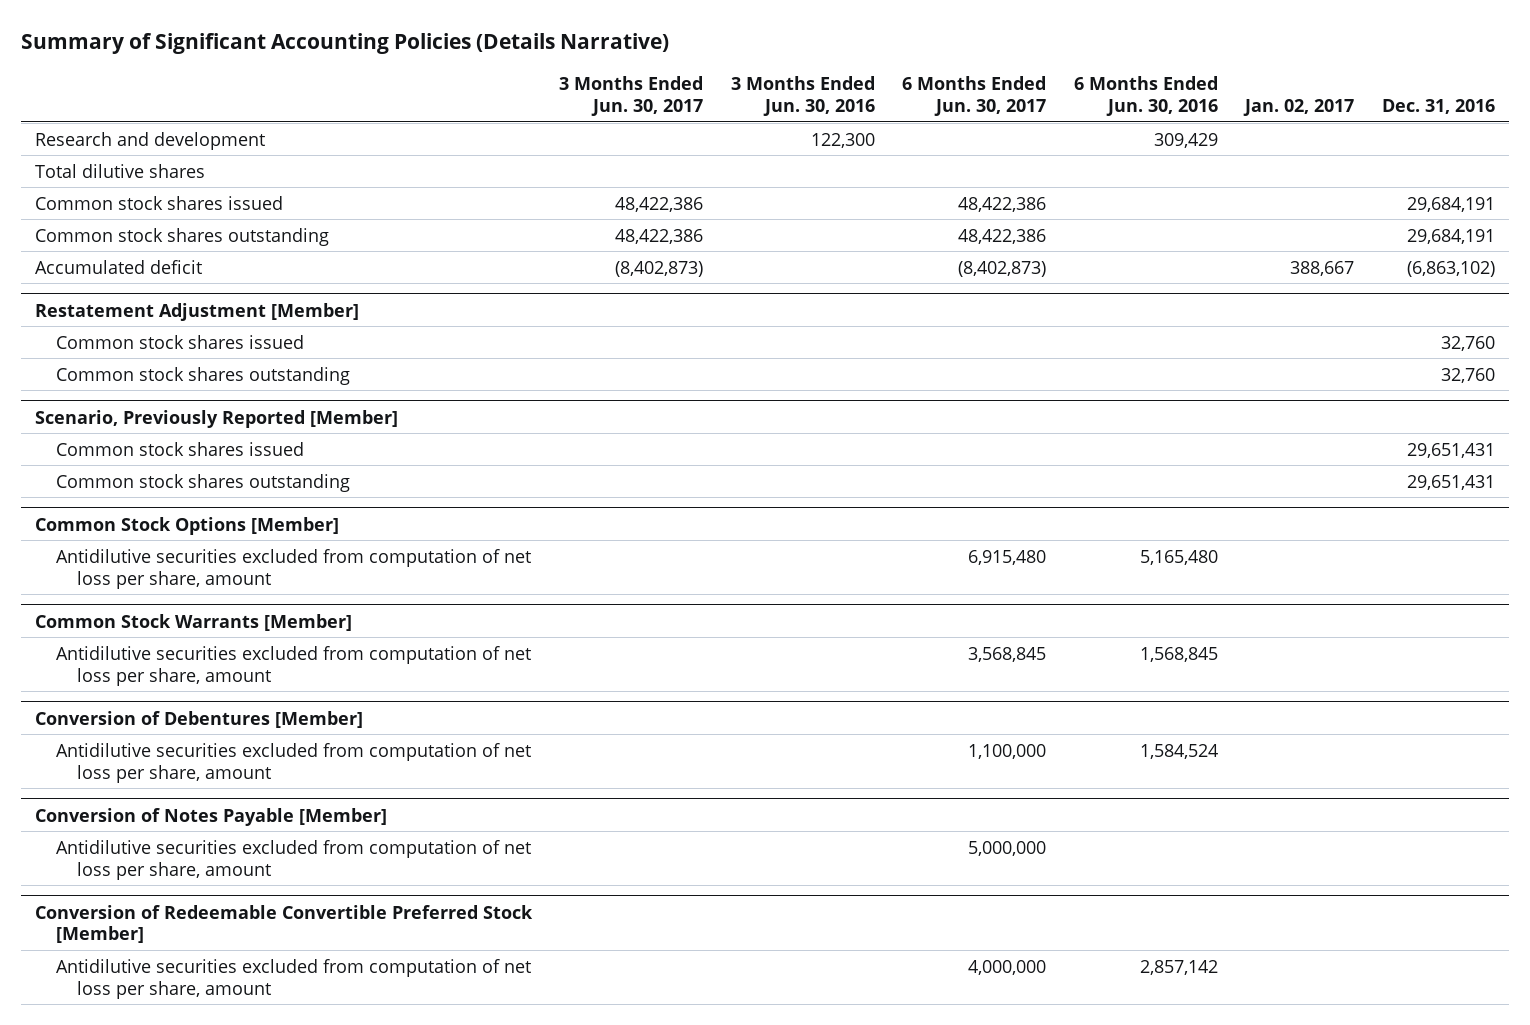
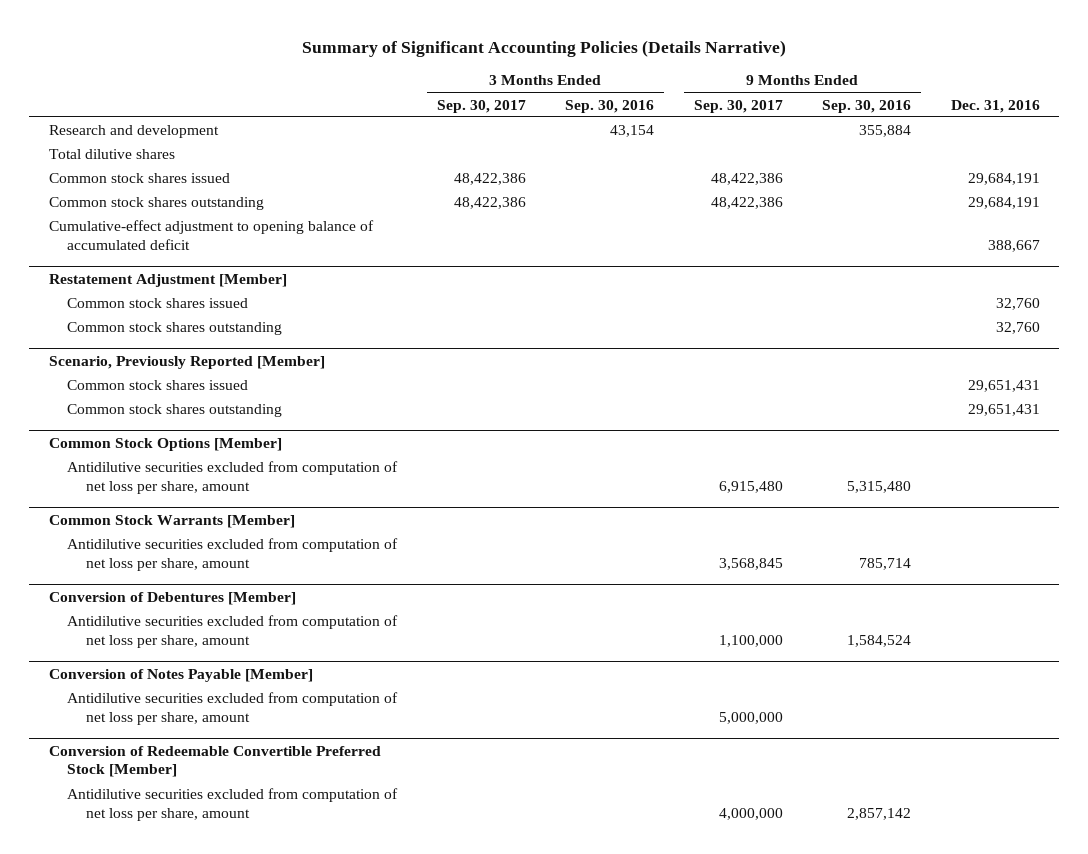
- | 3 Months Ended Jun. 30, 2017 | 3 Months Ended Jun. 30, 2016 | 6 Months Ended Jun. 30, 2017 | 6 Months Ended Jun. 30, 2016 | Jan. 02, 2017 | Dec. 31, 2016
+ | 3 Months Ended Sep. 30, 2017 | 3 Months Ended Sep. 30, 2016 | 9 Months Ended Sep. 30, 2017 | 9 Months Ended Sep. 30, 2016 | Dec. 31, 2016
- Accumulated deficit | (8,402,873) | | (8,402,873) | | 388,667 | (6,863,102)
+ Cumulative-effect adjustment to opening balance of accumulated deficit | | | | | 388,667

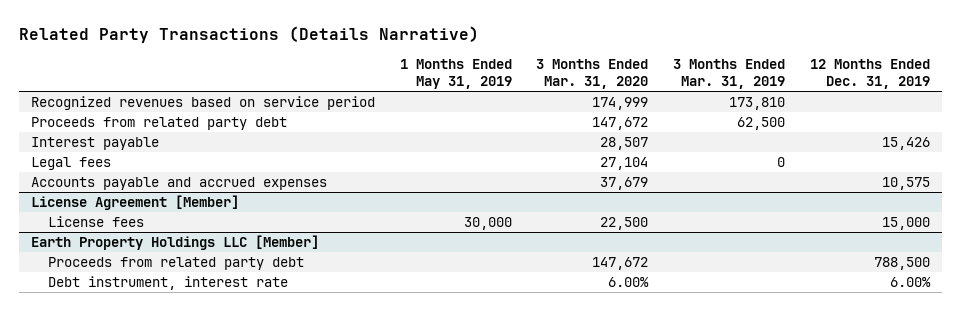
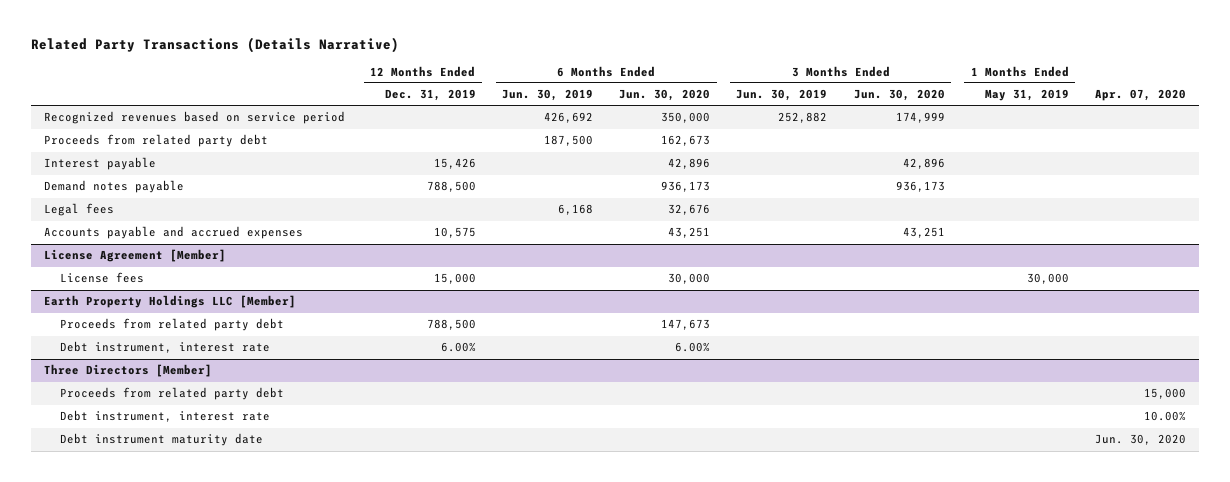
- | 1 Months Ended May 31, 2019 | 3 Months Ended Mar. 31, 2020 | 3 Months Ended Mar. 31, 2019 | 12 Months Ended Dec. 31, 2019
+ | 12 Months Ended Dec. 31, 2019 | 6 Months Ended Jun. 30, 2019 | 6 Months Ended Jun. 30, 2020 | 3 Months Ended Jun. 30, 2019 | 3 Months Ended Jun. 30, 2020 | 1 Months Ended May 31, 2019 | Apr. 07, 2020
+ Demand notes payable | 788,500 | | 936,173 | | 936,173 | |
+ Three Directors [Member]
+ Proceeds from related party debt | | | | | | | 15,000
+ Debt instrument, interest rate | | | | | | | 10.00%
+ Debt instrument maturity date | | | | | | | Jun. 30, 2020

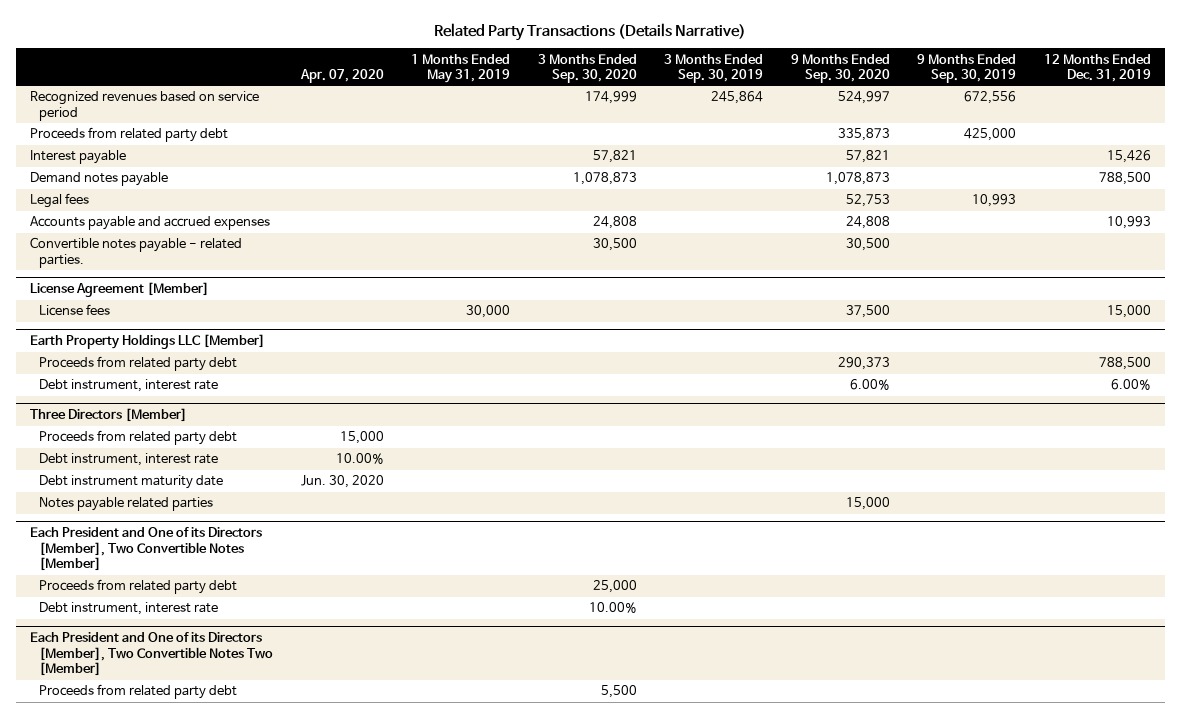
- | 12 Months Ended Dec. 31, 2019 | 6 Months Ended Jun. 30, 2019 | 6 Months Ended Jun. 30, 2020 | 3 Months Ended Jun. 30, 2019 | 3 Months Ended Jun. 30, 2020 | 1 Months Ended May 31, 2019 | Apr. 07, 2020
+ | Apr. 07, 2020 | 1 Months Ended May 31, 2019 | 3 Months Ended Sep. 30, 2020 | 3 Months Ended Sep. 30, 2019 | 9 Months Ended Sep. 30, 2020 | 9 Months Ended Sep. 30, 2019 | 12 Months Ended Dec. 31, 2019
- Accounts payable and accrued expenses | 10,575 | | 43,251 | | 43,251 | |
+ Accounts payable and accrued expenses | | | 24,808 | | 24,808 | | 10,993
+ Convertible notes payable - related parties. | | | 30,500 | | 30,500 | |
@ Three Directors [Member]
+ Notes payable related parties | | | | | 15,000 | |
+ Each President and One of its Directors [Member], Two Convertible Notes [Member]
+ Proceeds from related party debt | | | 25,000 | | | |
+ Debt instrument, interest rate | | | 10.00% | | | |
+ Each President and One of its Directors [Member], Two Convertible Notes Two [Member]
+ Proceeds from related party debt | | | 5,500 | | | |

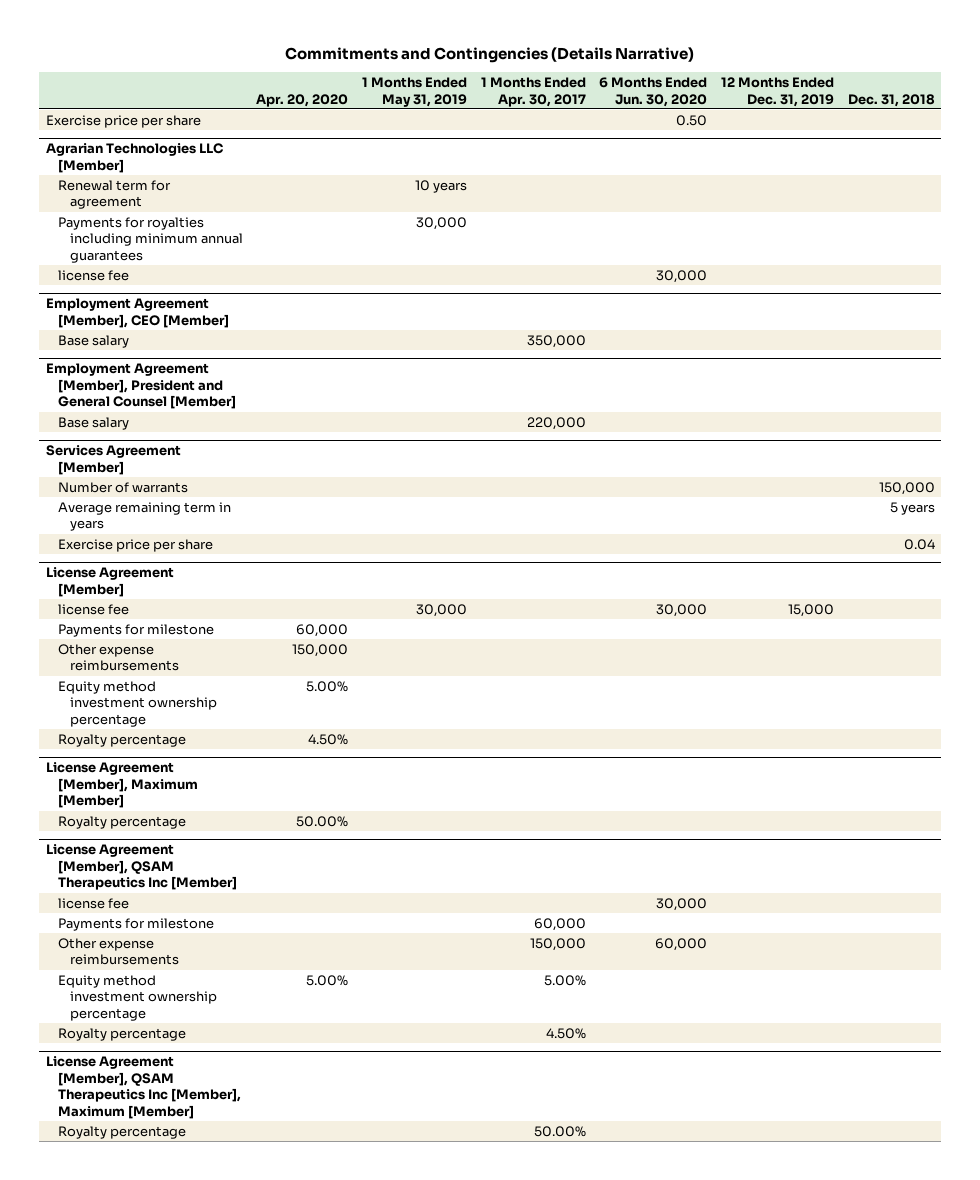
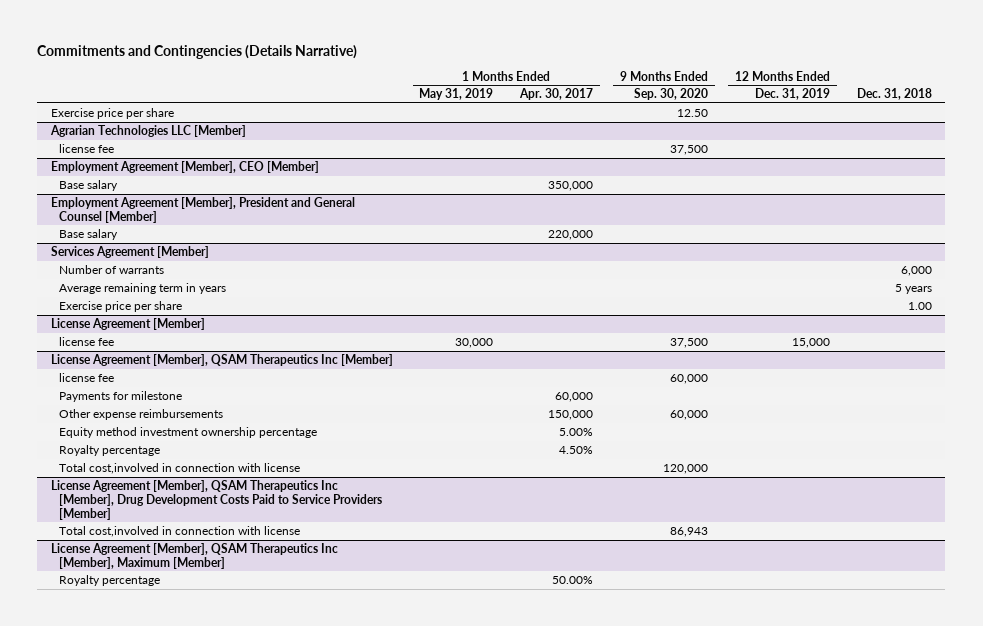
- | Apr. 20, 2020 | 1 Months Ended May 31, 2019 | 1 Months Ended Apr. 30, 2017 | 6 Months Ended Jun. 30, 2020 | 12 Months Ended Dec. 31, 2019 | Dec. 31, 2018
+ | 1 Months Ended May 31, 2019 | 1 Months Ended Apr. 30, 2017 | 9 Months Ended Sep. 30, 2020 | 12 Months Ended Dec. 31, 2019 | Dec. 31, 2018
@ Agrarian Technologies LLC [Member]
- Renewal term for agreement | | 10 years | | | |
- Payments for royalties including minimum annual guarantees | | 30,000 | | | |
@ Services Agreement [Member]
- Number of warrants | | | | | | 150,000
+ Number of warrants | | | | | 6,000
- Exercise price per share | | | | | | 0.04
+ Exercise price per share | | | | | 1.00
@ License Agreement [Member]
- Payments for milestone | 60,000 | | | | |
- Other expense reimbursements | 150,000 | | | | |
- Equity method investment ownership percentage | 5.00% | | | | |
- Royalty percentage | 4.50% | | | | |
- License Agreement [Member], Maximum [Member]
- Royalty percentage | 50.00% | | | | |
@ License Agreement [Member], QSAM Therapeutics Inc [Member]
+ Total cost,involved in connection with license | | | 120,000 | |
+ License Agreement [Member], QSAM Therapeutics Inc [Member], Drug Development Costs Paid to Service Providers [Member]
+ Total cost,involved in connection with license | | | 86,943 | |

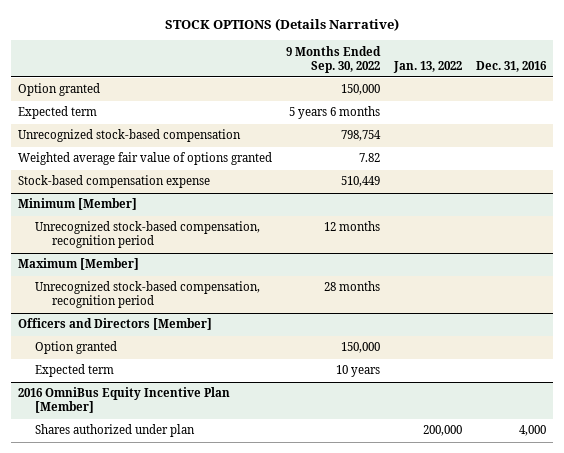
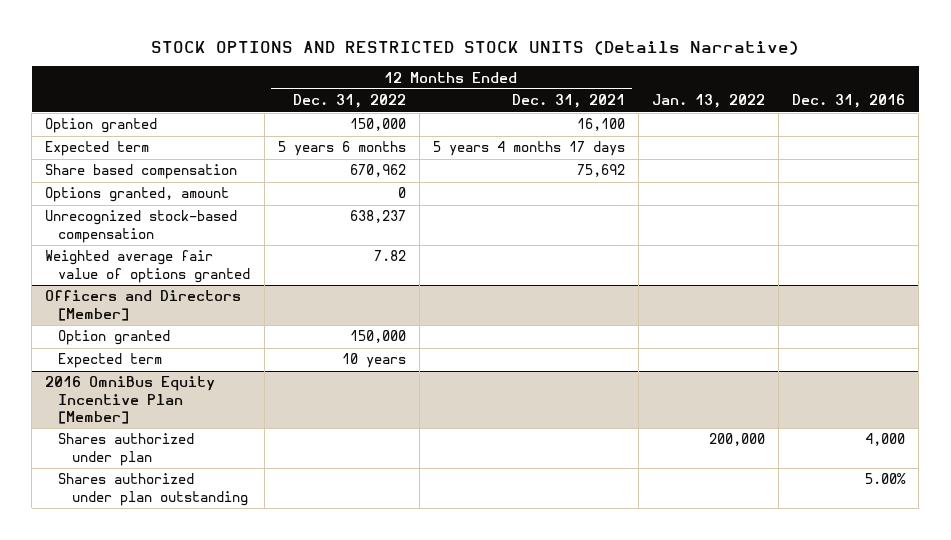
- STOCK OPTIONS (Details Narrative)
+ STOCK OPTIONS AND RESTRICTED STOCK UNITS (Details Narrative)
- | 9 Months Ended Sep. 30, 2022 | Jan. 13, 2022 | Dec. 31, 2016
+ | 12 Months Ended Dec. 31, 2022 | 12 Months Ended Dec. 31, 2021 | Jan. 13, 2022 | Dec. 31, 2016
+ Share based compensation | 670,962 | 75,692 | |
+ Options granted, amount | 0 | | |
- Stock-based compensation expense | 510,449 | |
- Minimum [Member]
- Unrecognized stock-based compensation, recognition period | 12 months | |
- Maximum [Member]
- Unrecognized stock-based compensation, recognition period | 28 months | |
@ 2016 OmniBus Equity Incentive Plan [Member]
+ Shares authorized under plan outstanding | | | | 5.00%

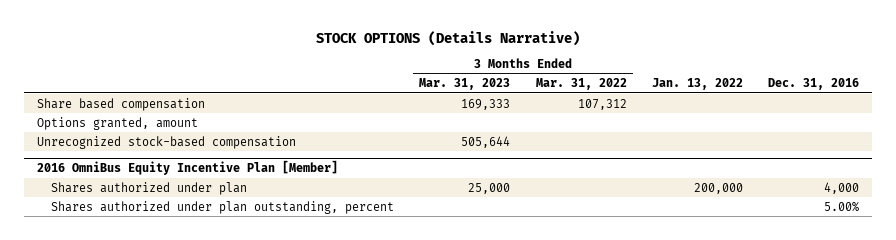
- STOCK OPTIONS AND RESTRICTED STOCK UNITS (Details Narrative)
+ STOCK OPTIONS (Details Narrative)
- | 12 Months Ended Dec. 31, 2022 | 12 Months Ended Dec. 31, 2021 | Jan. 13, 2022 | Dec. 31, 2016
+ | 3 Months Ended Mar. 31, 2023 | 3 Months Ended Mar. 31, 2022 | Jan. 13, 2022 | Dec. 31, 2016
- Option granted | 150,000 | 16,100 | |
- Expected term | 5 years 6 months | 5 years 4 months 17 days | |
- Weighted average fair value of options granted | 7.82 | | |
- Officers and Directors [Member]
- Option granted | 150,000 | | |
- Expected term | 10 years | | |
@ 2016 OmniBus Equity Incentive Plan [Member]
- Shares authorized under plan outstanding | | | | 5.00%
+ Shares authorized under plan outstanding, percent | | | | 5.00%

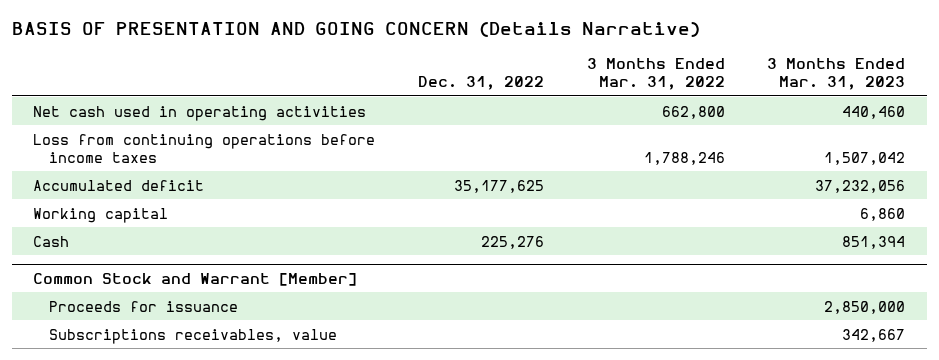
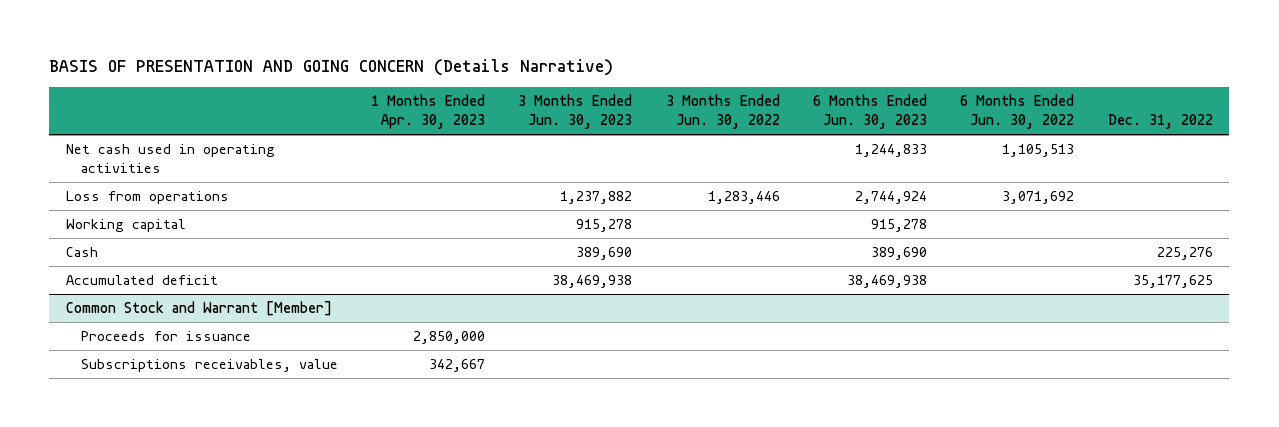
- | Dec. 31, 2022 | 3 Months Ended Mar. 31, 2022 | 3 Months Ended Mar. 31, 2023
+ | 1 Months Ended Apr. 30, 2023 | 3 Months Ended Jun. 30, 2023 | 3 Months Ended Jun. 30, 2022 | 6 Months Ended Jun. 30, 2023 | 6 Months Ended Jun. 30, 2022 | Dec. 31, 2022
- Loss from continuing operations before income taxes | | 1,788,246 | 1,507,042
+ Loss from operations | | 1,237,882 | 1,283,446 | 2,744,924 | 3,071,692 |
moved down: Accumulated deficit | | 38,469,938 | | 38,469,938 | | 35,177,625

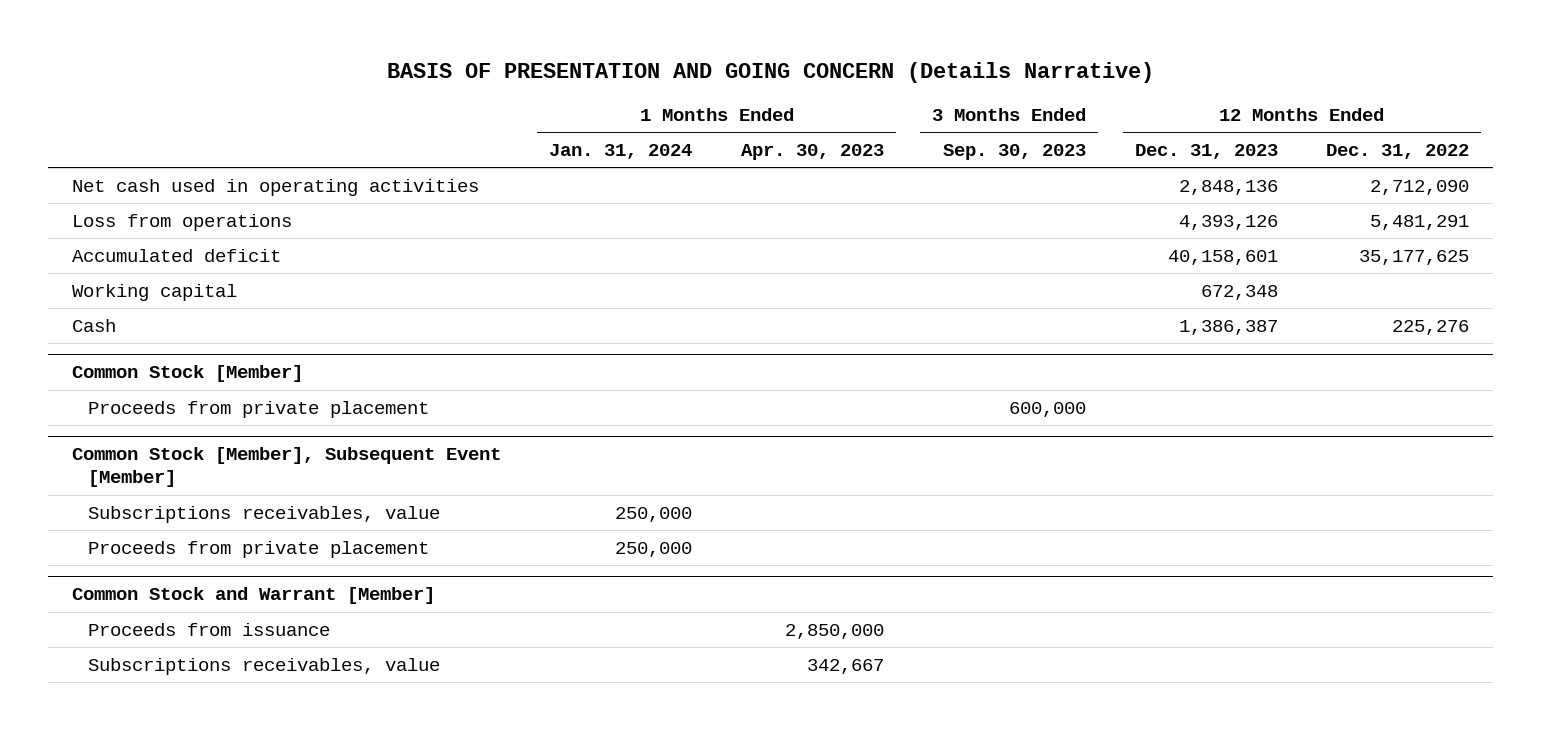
- | 1 Months Ended Apr. 30, 2023 | 3 Months Ended Jun. 30, 2023 | 3 Months Ended Jun. 30, 2022 | 6 Months Ended Jun. 30, 2023 | 6 Months Ended Jun. 30, 2022 | Dec. 31, 2022
+ | 1 Months Ended Jan. 31, 2024 | 1 Months Ended Apr. 30, 2023 | 3 Months Ended Sep. 30, 2023 | 12 Months Ended Dec. 31, 2023 | 12 Months Ended Dec. 31, 2022
moved up: Accumulated deficit | | | | 40,158,601 | 35,177,625
+ Common Stock [Member]
+ Proceeds from private placement | | | 600,000 | |
+ Common Stock [Member], Subsequent Event [Member]
+ Subscriptions receivables, value | 250,000 | | | |
+ Proceeds from private placement | 250,000 | | | |
@ Common Stock and Warrant [Member]
- Proceeds for issuance | 2,850,000 | | | | |
+ Proceeds from issuance | | 2,850,000 | | |

